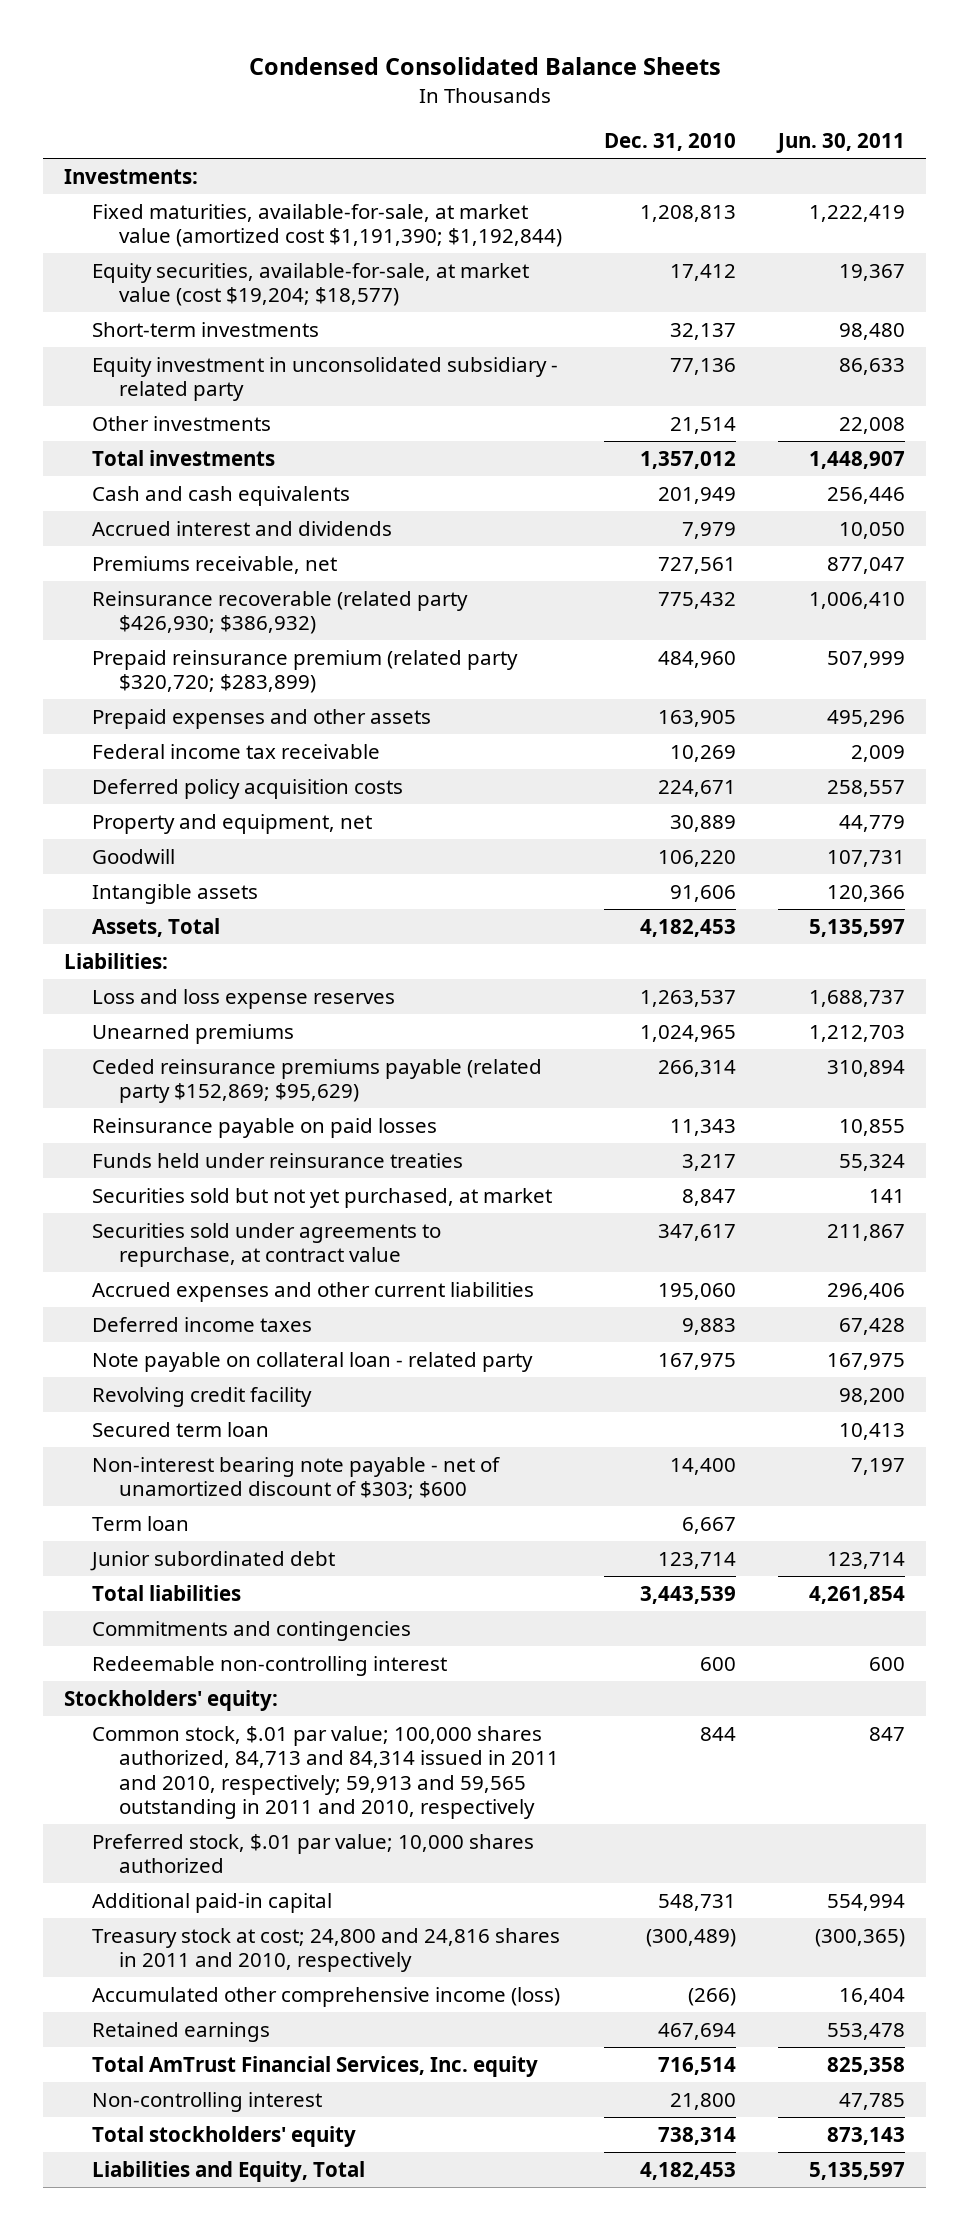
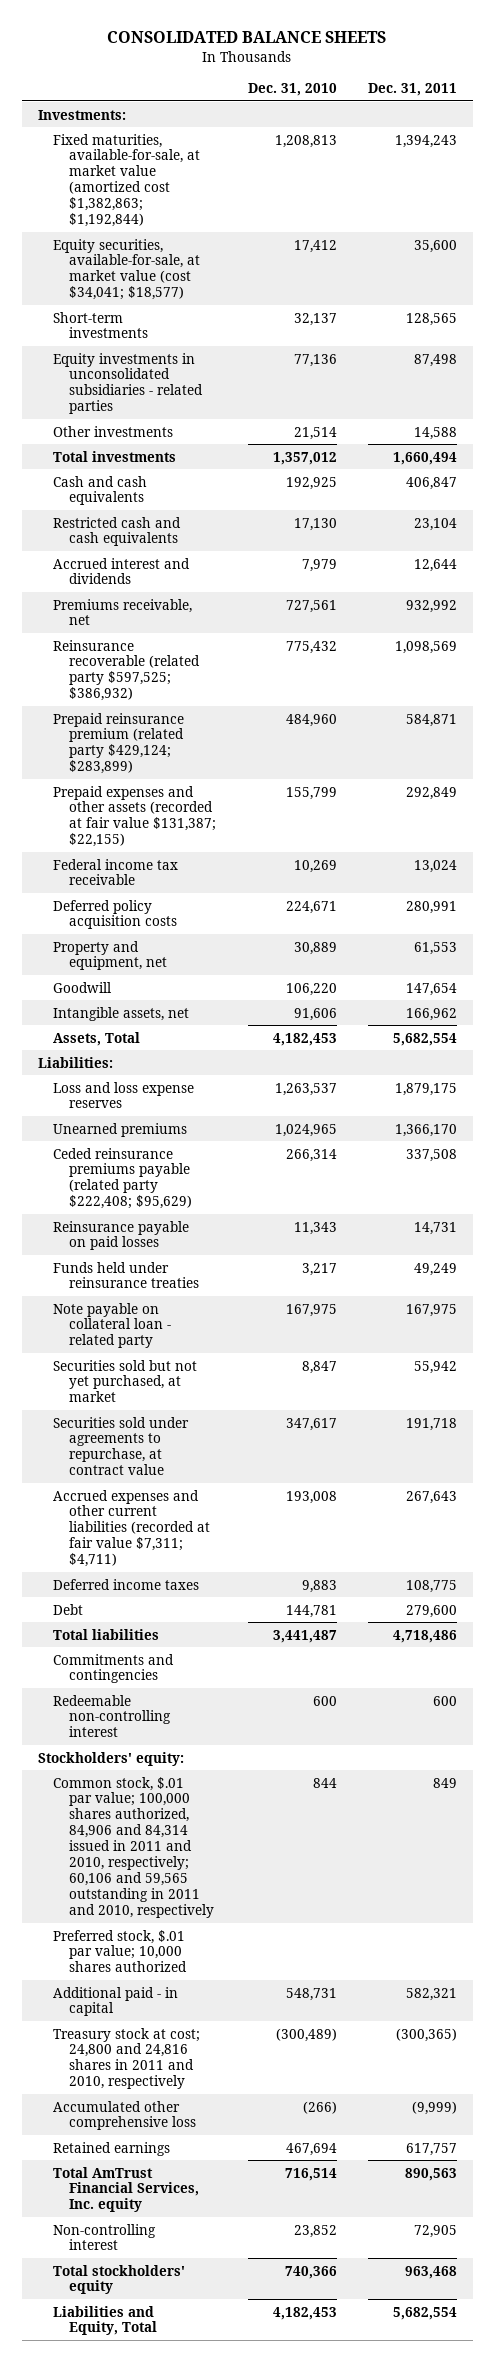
- Condensed Consolidated Balance Sheets
+ CONSOLIDATED BALANCE SHEETS
- | Dec. 31, 2010 | Jun. 30, 2011
+ | Dec. 31, 2010 | Dec. 31, 2011
- Fixed maturities, available-for-sale, at market value (amortized cost $1,191,390; $1,192,844) | 1,208,813 | 1,222,419
- Equity securities, available-for-sale, at market value (cost $19,204; $18,577) | 17,412 | 19,367
+ Fixed maturities, available-for-sale, at market value (amortized cost $1,382,863; $1,192,844) | 1,208,813 | 1,394,243
+ Equity securities, available-for-sale, at market value (cost $34,041; $18,577) | 17,412 | 35,600
- Equity investment in unconsolidated subsidiary - related party | 77,136 | 86,633
+ Equity investments in unconsolidated subsidiaries - related parties | 77,136 | 87,498
- Cash and cash equivalents | 201,949 | 256,446
+ Cash and cash equivalents | 192,925 | 406,847
+ Restricted cash and cash equivalents | 17,130 | 23,104
- Reinsurance recoverable (related party $426,930; $386,932) | 775,432 | 1,006,410
- Prepaid reinsurance premium (related party $320,720; $283,899) | 484,960 | 507,999
- Prepaid expenses and other assets | 163,905 | 495,296
+ Reinsurance recoverable (related party $597,525; $386,932) | 775,432 | 1,098,569
+ Prepaid reinsurance premium (related party $429,124; $283,899) | 484,960 | 584,871
+ Prepaid expenses and other assets (recorded at fair value $131,387; $22,155) | 155,799 | 292,849
- Intangible assets | 91,606 | 120,366
+ Intangible assets, net | 91,606 | 166,962
- Ceded reinsurance premiums payable (related party $152,869; $95,629) | 266,314 | 310,894
+ Ceded reinsurance premiums payable (related party $222,408; $95,629) | 266,314 | 337,508
moved up: Note payable on collateral loan - related party | 167,975 | 167,975
- Accrued expenses and other current liabilities | 195,060 | 296,406
+ Accrued expenses and other current liabilities (recorded at fair value $7,311; $4,711) | 193,008 | 267,643
- Revolving credit facility | | 98,200
- Secured term loan | | 10,413
- Non-interest bearing note payable - net of unamortized discount of $303; $600 | 14,400 | 7,197
- Term loan | 6,667 |
- Junior subordinated debt | 123,714 | 123,714
- Total liabilities | 3,443,539 | 4,261,854
+ Debt | 144,781 | 279,600
+ Total liabilities | 3,441,487 | 4,718,486
- Common stock, $.01 par value; 100,000 shares authorized, 84,713 and 84,314 issued in 2011 and 2010, respectively; 59,913 and 59,565 outstanding in 2011 and 2010, respectively | 844 | 847
+ Common stock, $.01 par value; 100,000 shares authorized, 84,906 and 84,314 issued in 2011 and 2010, respectively; 60,106 and 59,565 outstanding in 2011 and 2010, respectively | 844 | 849
- Additional paid-in capital | 548,731 | 554,994
+ Additional paid - in capital | 548,731 | 582,321
- Accumulated other comprehensive income (loss) | (266) | 16,404
+ Accumulated other comprehensive loss | (266) | (9,999)
- Non-controlling interest | 21,800 | 47,785
- Total stockholders' equity | 738,314 | 873,143
+ Non-controlling interest | 23,852 | 72,905
+ Total stockholders' equity | 740,366 | 963,468

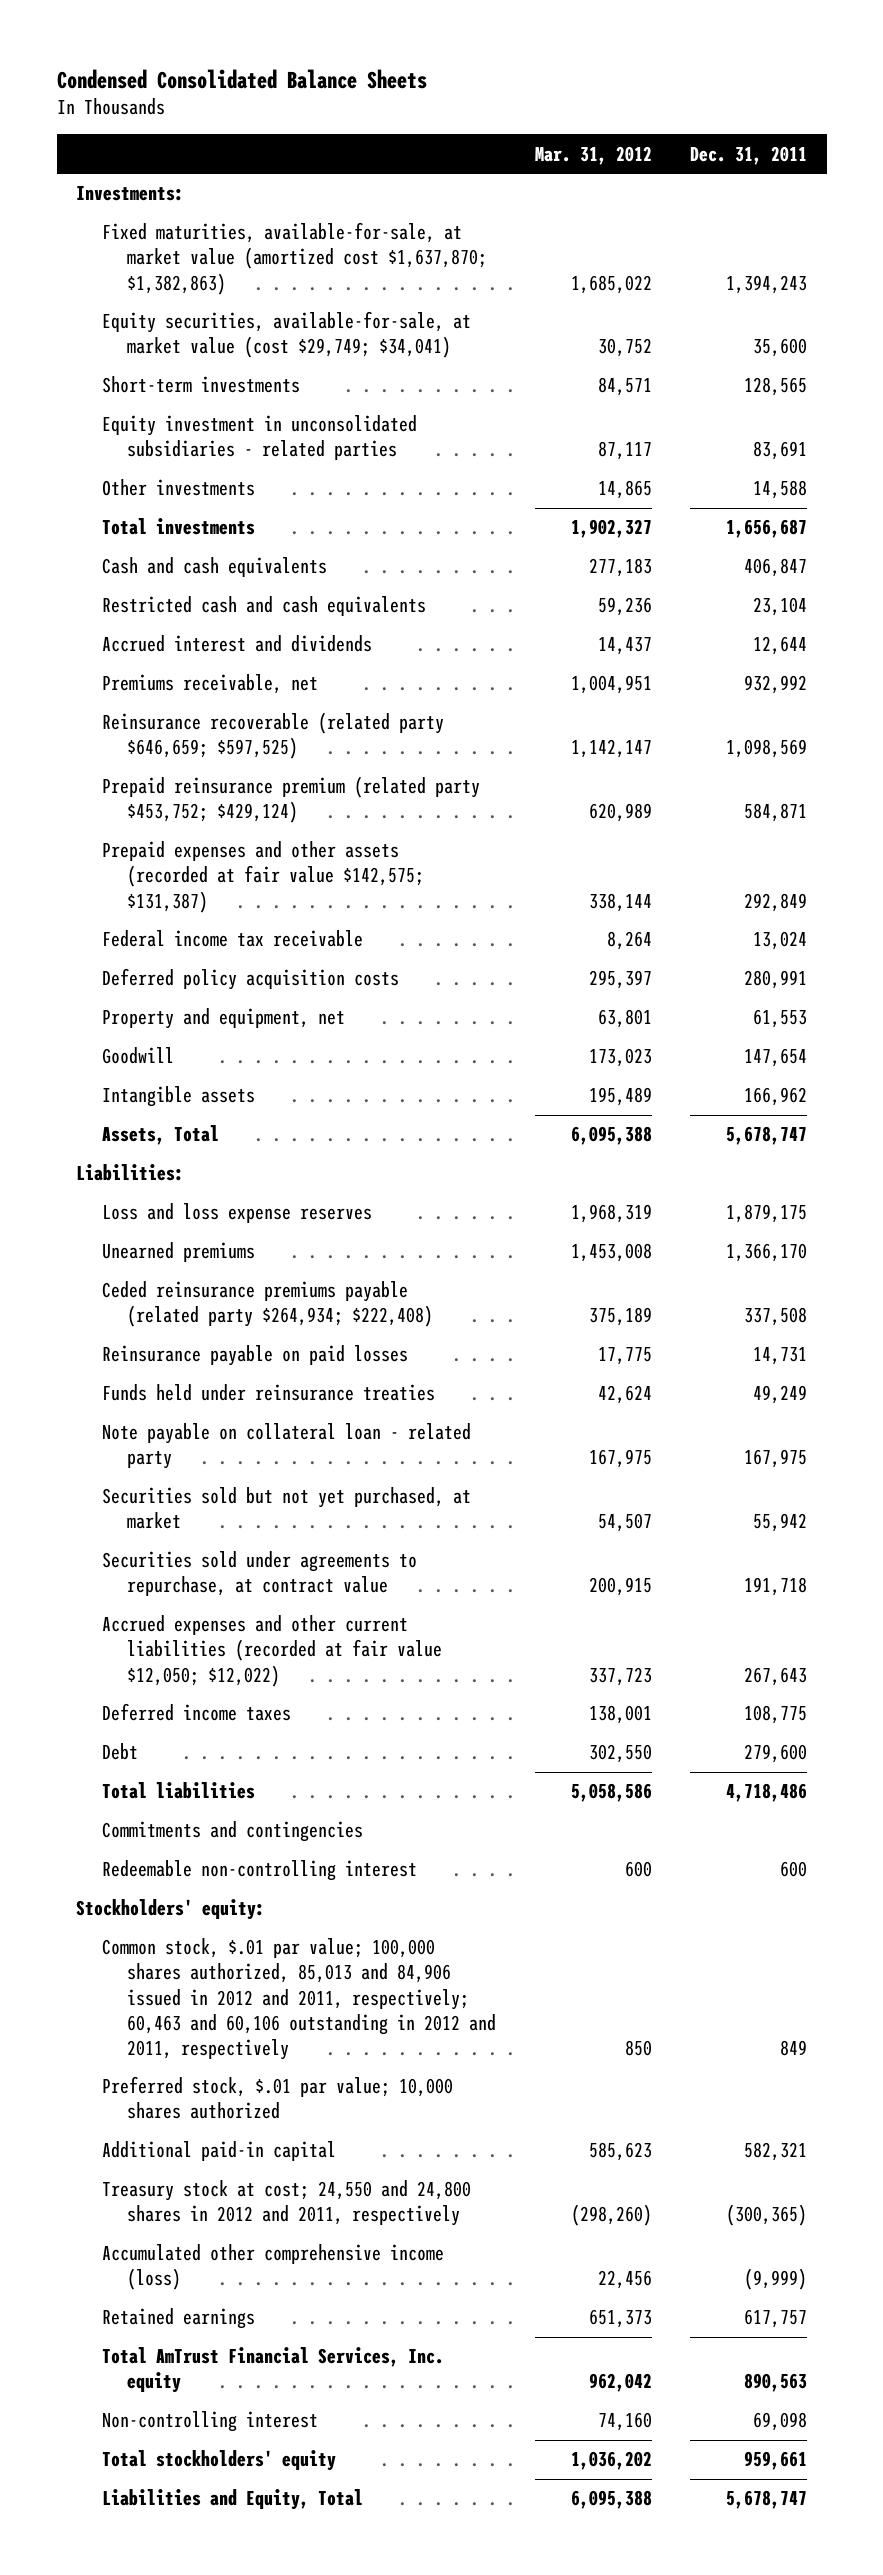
- CONSOLIDATED BALANCE SHEETS
+ Condensed Consolidated Balance Sheets
- | Dec. 31, 2010 | Dec. 31, 2011
+ | Mar. 31, 2012 | Dec. 31, 2011
- Fixed maturities, available-for-sale, at market value (amortized cost $1,382,863; $1,192,844) | 1,208,813 | 1,394,243
- Equity securities, available-for-sale, at market value (cost $34,041; $18,577) | 17,412 | 35,600
+ Fixed maturities, available-for-sale, at market value (amortized cost $1,637,870; $1,382,863) | 1,685,022 | 1,394,243
+ Equity securities, available-for-sale, at market value (cost $29,749; $34,041) | 30,752 | 35,600
- Equity investments in unconsolidated subsidiaries - related parties | 77,136 | 87,498
+ Equity investment in unconsolidated subsidiaries - related parties | 87,117 | 83,691
- Total investments | 1,357,012 | 1,660,494
+ Total investments | 1,902,327 | 1,656,687
- Reinsurance recoverable (related party $597,525; $386,932) | 775,432 | 1,098,569
- Prepaid reinsurance premium (related party $429,124; $283,899) | 484,960 | 584,871
- Prepaid expenses and other assets (recorded at fair value $131,387; $22,155) | 155,799 | 292,849
+ Reinsurance recoverable (related party $646,659; $597,525) | 1,142,147 | 1,098,569
+ Prepaid reinsurance premium (related party $453,752; $429,124) | 620,989 | 584,871
+ Prepaid expenses and other assets (recorded at fair value $142,575; $131,387) | 338,144 | 292,849
- Intangible assets, net | 91,606 | 166,962
- Assets, Total | 4,182,453 | 5,682,554
+ Intangible assets | 195,489 | 166,962
+ Assets, Total | 6,095,388 | 5,678,747
- Ceded reinsurance premiums payable (related party $222,408; $95,629) | 266,314 | 337,508
+ Ceded reinsurance premiums payable (related party $264,934; $222,408) | 375,189 | 337,508
- Accrued expenses and other current liabilities (recorded at fair value $7,311; $4,711) | 193,008 | 267,643
+ Accrued expenses and other current liabilities (recorded at fair value $12,050; $12,022) | 337,723 | 267,643
- Common stock, $.01 par value; 100,000 shares authorized, 84,906 and 84,314 issued in 2011 and 2010, respectively; 60,106 and 59,565 outstanding in 2011 and 2010, respectively | 844 | 849
+ Common stock, $.01 par value; 100,000 shares authorized, 85,013 and 84,906 issued in 2012 and 2011, respectively; 60,463 and 60,106 outstanding in 2012 and 2011, respectively | 850 | 849
- Additional paid - in capital | 548,731 | 582,321
- Treasury stock at cost; 24,800 and 24,816 shares in 2011 and 2010, respectively | (300,489) | (300,365)
- Accumulated other comprehensive loss | (266) | (9,999)
+ Additional paid-in capital | 585,623 | 582,321
+ Treasury stock at cost; 24,550 and 24,800 shares in 2012 and 2011, respectively | (298,260) | (300,365)
+ Accumulated other comprehensive income (loss) | 22,456 | (9,999)
- Non-controlling interest | 23,852 | 72,905
- Total stockholders' equity | 740,366 | 963,468
- Liabilities and Equity, Total | 4,182,453 | 5,682,554
+ Non-controlling interest | 74,160 | 69,098
+ Total stockholders' equity | 1,036,202 | 959,661
+ Liabilities and Equity, Total | 6,095,388 | 5,678,747

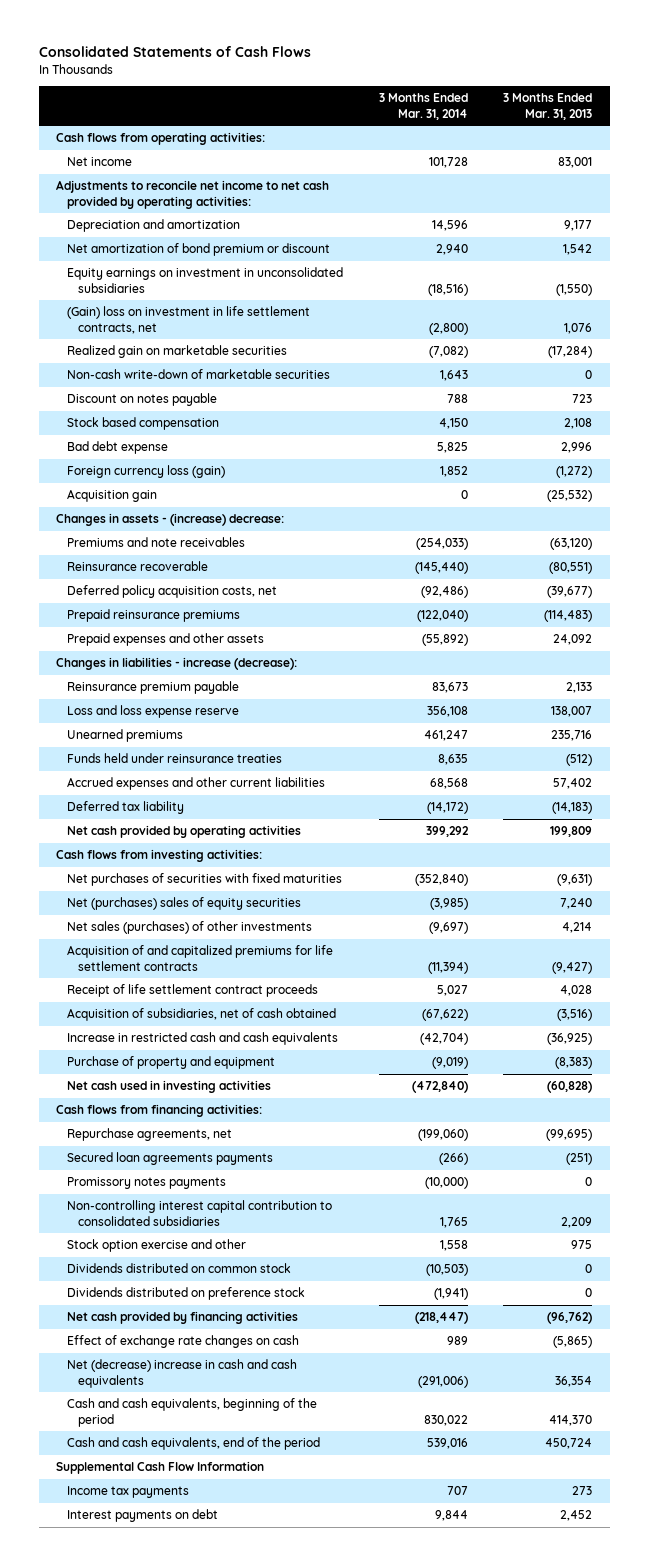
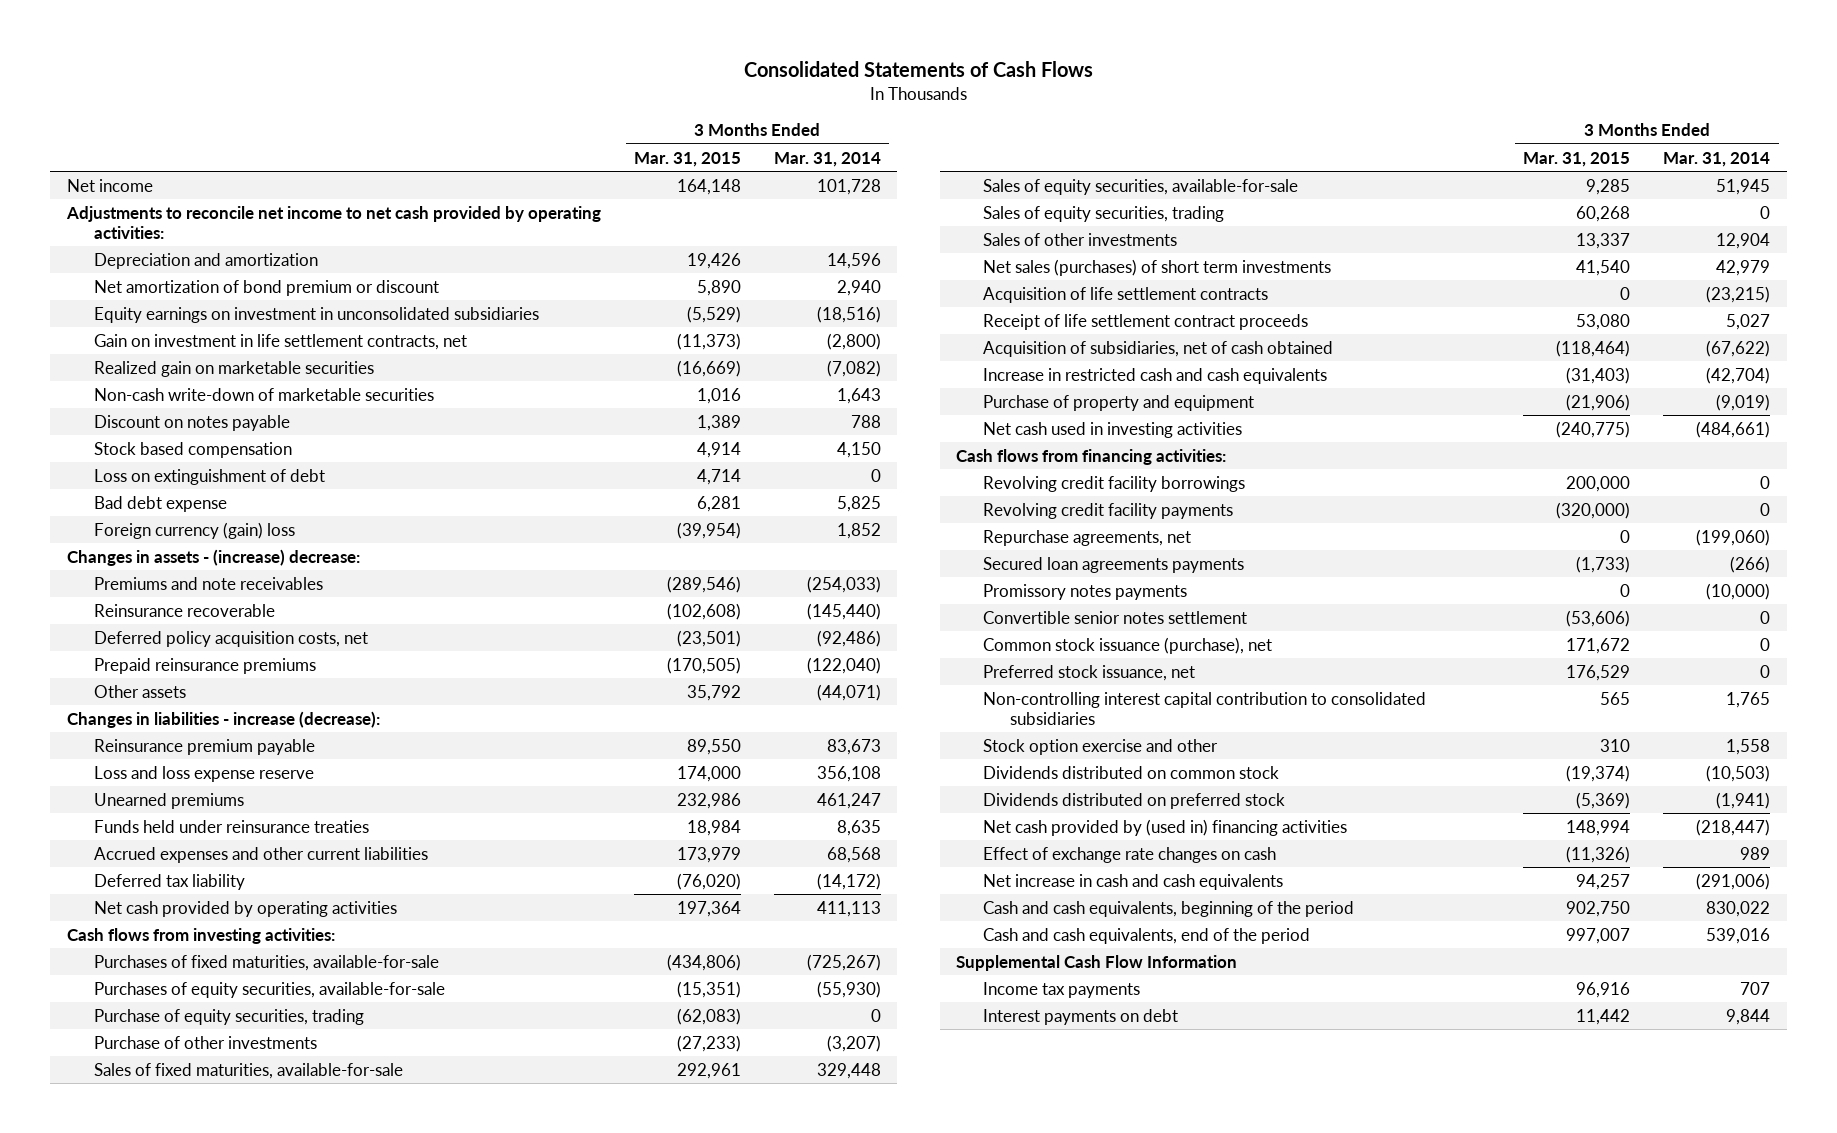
- | 3 Months Ended Mar. 31, 2014 | 3 Months Ended Mar. 31, 2013
+ | 3 Months Ended Mar. 31, 2015 | 3 Months Ended Mar. 31, 2014
- Cash flows from operating activities:
- (Gain) loss on investment in life settlement contracts, net | (2,800) | 1,076
+ Gain on investment in life settlement contracts, net | (11,373) | (2,800)
+ Loss on extinguishment of debt | 4,714 | 0
- Foreign currency loss (gain) | 1,852 | (1,272)
- Acquisition gain | 0 | (25,532)
+ Foreign currency (gain) loss | (39,954) | 1,852
- Prepaid expenses and other assets | (55,892) | 24,092
+ Other assets | 35,792 | (44,071)
- Net cash provided by operating activities | 399,292 | 199,809
+ Net cash provided by operating activities | 197,364 | 411,113
- Net purchases of securities with fixed maturities | (352,840) | (9,631)
- Net (purchases) sales of equity securities | (3,985) | 7,240
- Net sales (purchases) of other investments | (9,697) | 4,214
- Acquisition of and capitalized premiums for life settlement contracts | (11,394) | (9,427)
+ Purchases of fixed maturities, available-for-sale | (434,806) | (725,267)
+ Purchases of equity securities, available-for-sale | (15,351) | (55,930)
+ Purchase of equity securities, trading | (62,083) | 0
+ Purchase of other investments | (27,233) | (3,207)
+ Sales of fixed maturities, available-for-sale | 292,961 | 329,448
+ Sales of equity securities, available-for-sale | 9,285 | 51,945
+ Sales of equity securities, trading | 60,268 | 0
+ Sales of other investments | 13,337 | 12,904
+ Net sales (purchases) of short term investments | 41,540 | 42,979
+ Acquisition of life settlement contracts | 0 | (23,215)
- Net cash used in investing activities | (472,840) | (60,828)
+ Net cash used in investing activities | (240,775) | (484,661)
+ Revolving credit facility borrowings | 200,000 | 0
+ Revolving credit facility payments | (320,000) | 0
+ Convertible senior notes settlement | (53,606) | 0
+ Common stock issuance (purchase), net | 171,672 | 0
+ Preferred stock issuance, net | 176,529 | 0
- Dividends distributed on preference stock | (1,941) | 0
- Net cash provided by financing activities | (218,447) | (96,762)
+ Dividends distributed on preferred stock | (5,369) | (1,941)
+ Net cash provided by (used in) financing activities | 148,994 | (218,447)
- Net (decrease) increase in cash and cash equivalents | (291,006) | 36,354
+ Net increase in cash and cash equivalents | 94,257 | (291,006)

